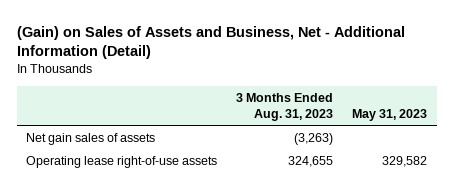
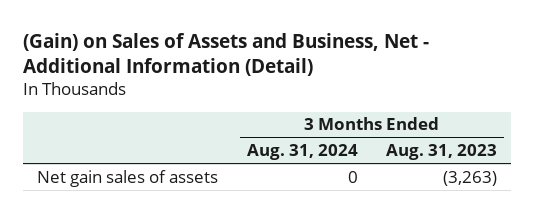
- | 3 Months Ended Aug. 31, 2023 | May 31, 2023
+ | 3 Months Ended Aug. 31, 2024 | 3 Months Ended Aug. 31, 2023
- Operating lease right-of-use assets | 324,655 | 329,582

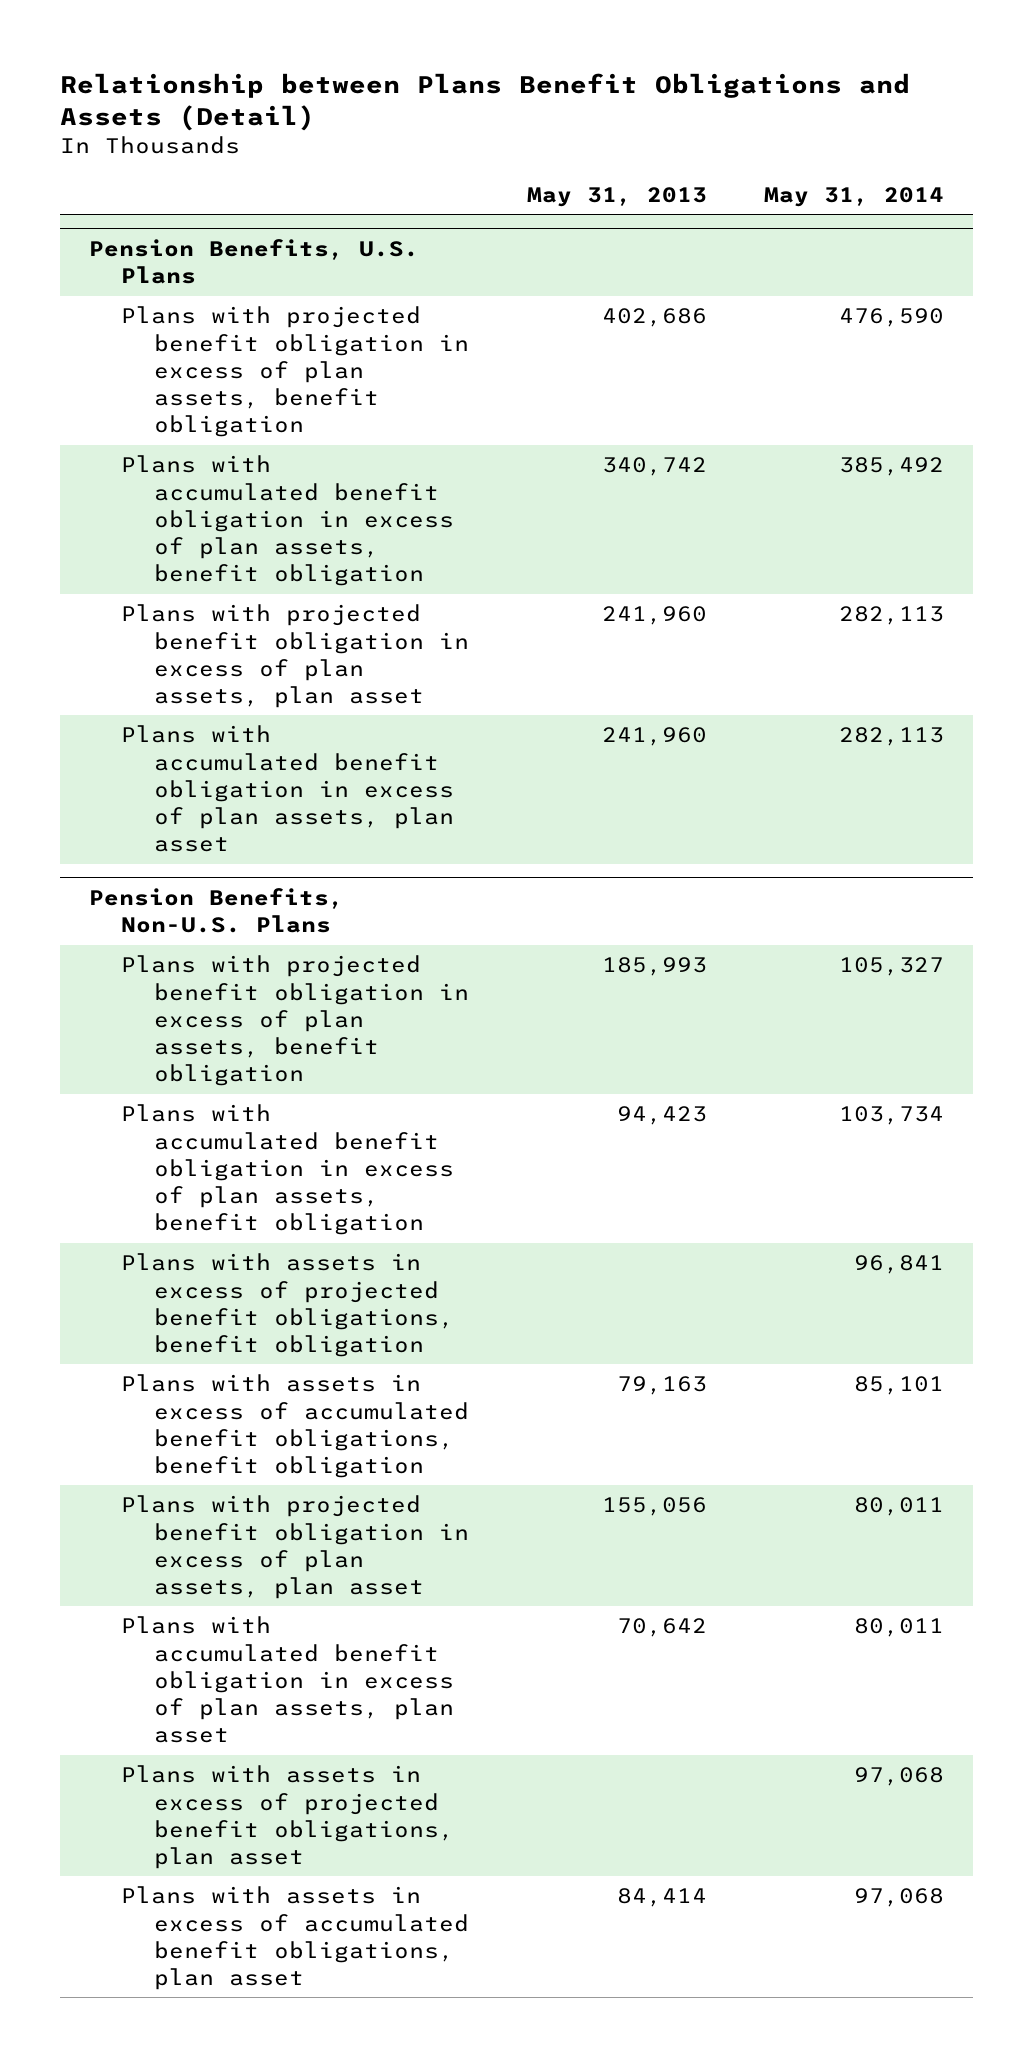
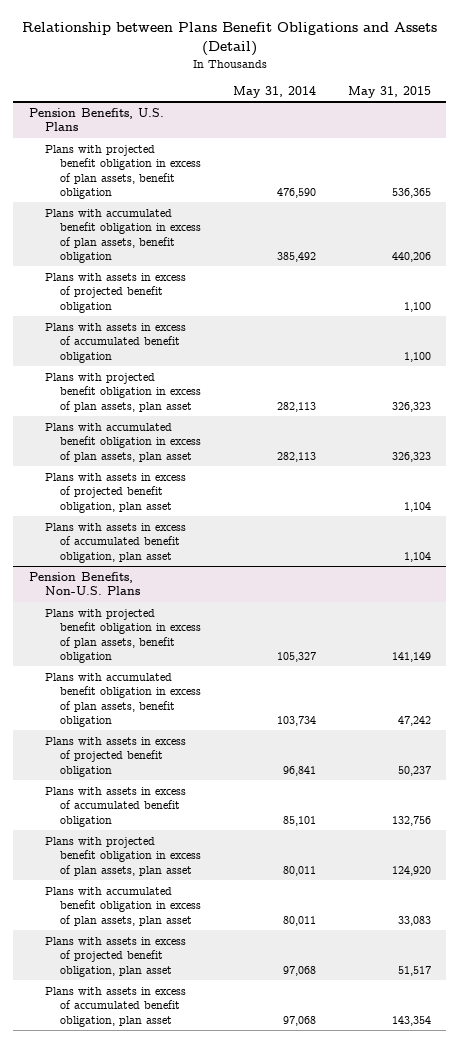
- | May 31, 2013 | May 31, 2014
+ | May 31, 2014 | May 31, 2015
@ Pension Benefits, U.S. Plans
+ Plans with assets in excess of projected benefit obligation | | 1,100
+ Plans with assets in excess of accumulated benefit obligation | | 1,100
+ Plans with assets in excess of projected benefit obligation, plan asset | | 1,104
+ Plans with assets in excess of accumulated benefit obligation, plan asset | | 1,104
@ Pension Benefits, Non-U.S. Plans
- Plans with assets in excess of projected benefit obligations, benefit obligation | | 96,841
- Plans with assets in excess of accumulated benefit obligations, benefit obligation | 79,163 | 85,101
+ Plans with assets in excess of projected benefit obligation | 96,841 | 50,237
+ Plans with assets in excess of accumulated benefit obligation | 85,101 | 132,756
- Plans with assets in excess of projected benefit obligations, plan asset | | 97,068
- Plans with assets in excess of accumulated benefit obligations, plan asset | 84,414 | 97,068
+ Plans with assets in excess of projected benefit obligation, plan asset | 97,068 | 51,517
+ Plans with assets in excess of accumulated benefit obligation, plan asset | 97,068 | 143,354

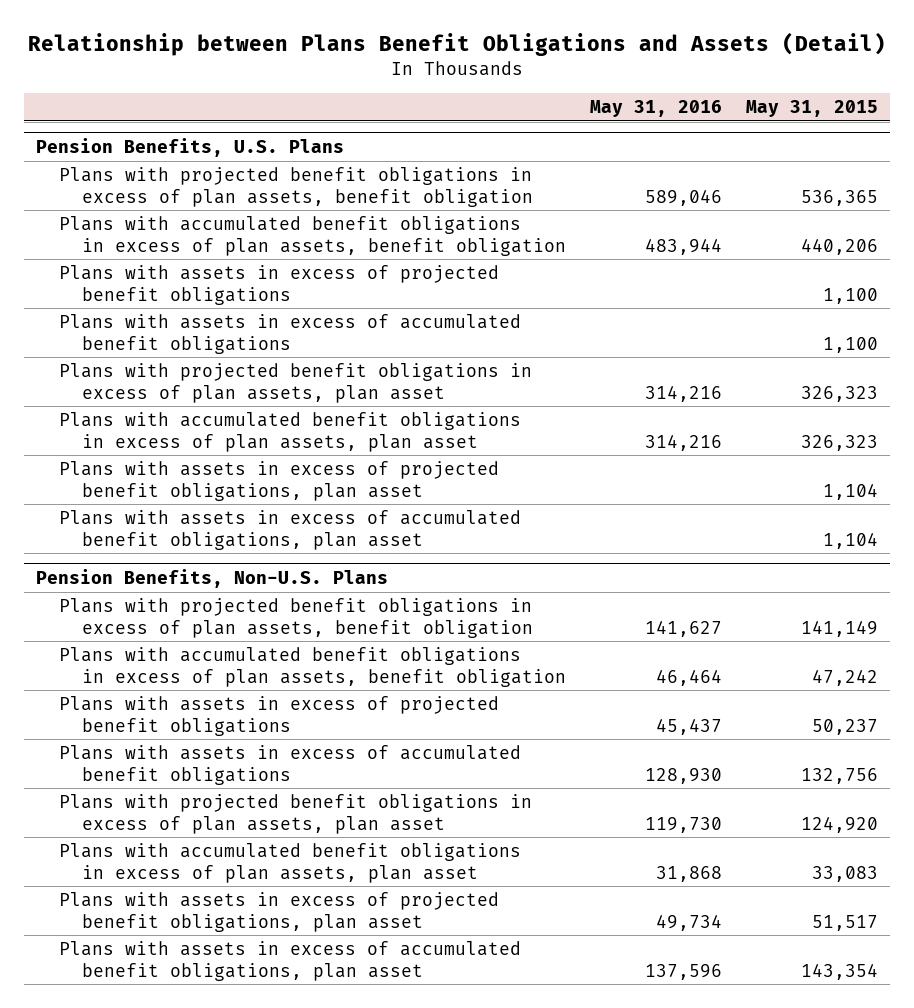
- | May 31, 2014 | May 31, 2015
+ | May 31, 2016 | May 31, 2015
@ Pension Benefits, U.S. Plans
- Plans with projected benefit obligation in excess of plan assets, benefit obligation | 476,590 | 536,365
- Plans with accumulated benefit obligation in excess of plan assets, benefit obligation | 385,492 | 440,206
- Plans with assets in excess of projected benefit obligation | | 1,100
- Plans with assets in excess of accumulated benefit obligation | | 1,100
- Plans with projected benefit obligation in excess of plan assets, plan asset | 282,113 | 326,323
- Plans with accumulated benefit obligation in excess of plan assets, plan asset | 282,113 | 326,323
- Plans with assets in excess of projected benefit obligation, plan asset | | 1,104
- Plans with assets in excess of accumulated benefit obligation, plan asset | | 1,104
+ Plans with projected benefit obligations in excess of plan assets, benefit obligation | 589,046 | 536,365
+ Plans with accumulated benefit obligations in excess of plan assets, benefit obligation | 483,944 | 440,206
+ Plans with assets in excess of projected benefit obligations | | 1,100
+ Plans with assets in excess of accumulated benefit obligations | | 1,100
+ Plans with projected benefit obligations in excess of plan assets, plan asset | 314,216 | 326,323
+ Plans with accumulated benefit obligations in excess of plan assets, plan asset | 314,216 | 326,323
+ Plans with assets in excess of projected benefit obligations, plan asset | | 1,104
+ Plans with assets in excess of accumulated benefit obligations, plan asset | | 1,104
@ Pension Benefits, Non-U.S. Plans
- Plans with projected benefit obligation in excess of plan assets, benefit obligation | 105,327 | 141,149
- Plans with accumulated benefit obligation in excess of plan assets, benefit obligation | 103,734 | 47,242
- Plans with assets in excess of projected benefit obligation | 96,841 | 50,237
- Plans with assets in excess of accumulated benefit obligation | 85,101 | 132,756
- Plans with projected benefit obligation in excess of plan assets, plan asset | 80,011 | 124,920
- Plans with accumulated benefit obligation in excess of plan assets, plan asset | 80,011 | 33,083
- Plans with assets in excess of projected benefit obligation, plan asset | 97,068 | 51,517
- Plans with assets in excess of accumulated benefit obligation, plan asset | 97,068 | 143,354
+ Plans with projected benefit obligations in excess of plan assets, benefit obligation | 141,627 | 141,149
+ Plans with accumulated benefit obligations in excess of plan assets, benefit obligation | 46,464 | 47,242
+ Plans with assets in excess of projected benefit obligations | 45,437 | 50,237
+ Plans with assets in excess of accumulated benefit obligations | 128,930 | 132,756
+ Plans with projected benefit obligations in excess of plan assets, plan asset | 119,730 | 124,920
+ Plans with accumulated benefit obligations in excess of plan assets, plan asset | 31,868 | 33,083
+ Plans with assets in excess of projected benefit obligations, plan asset | 49,734 | 51,517
+ Plans with assets in excess of accumulated benefit obligations, plan asset | 137,596 | 143,354

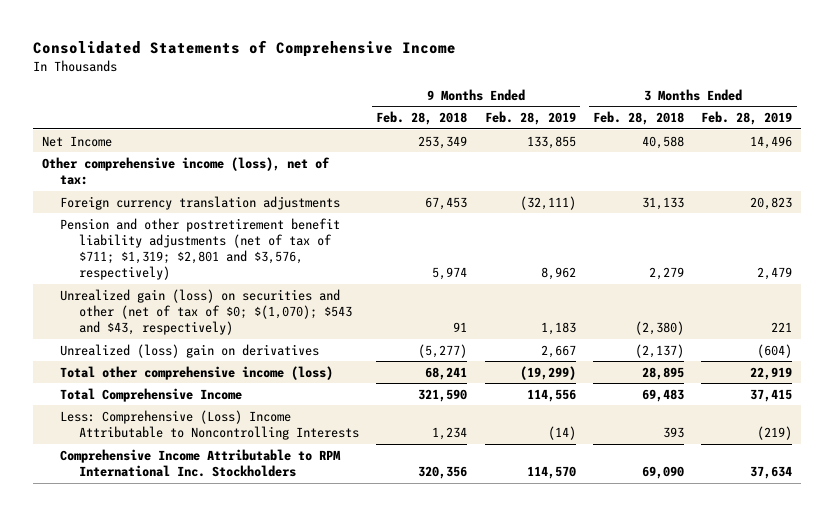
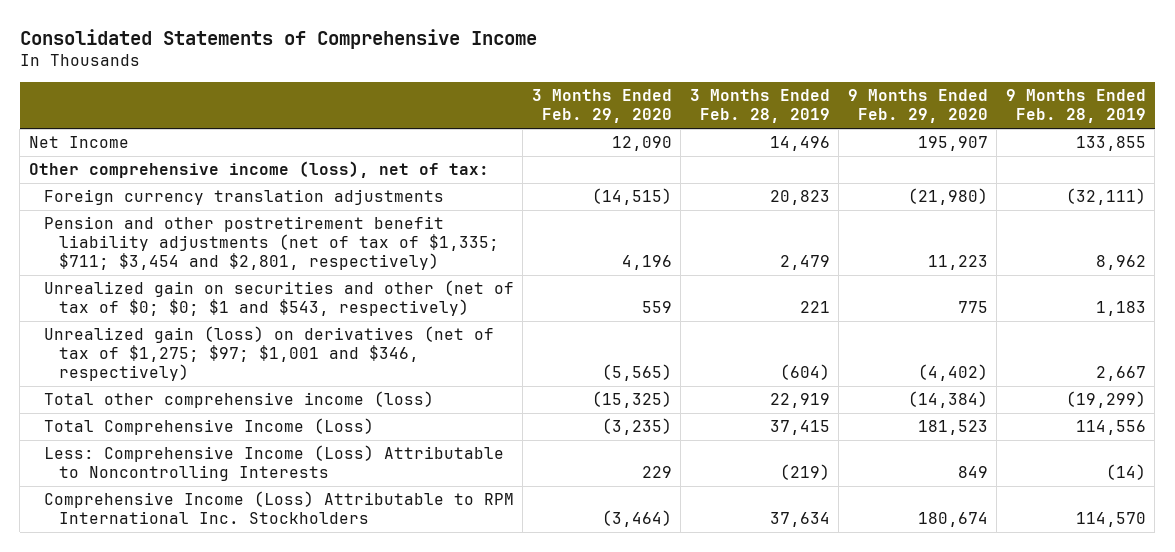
- | 9 Months Ended Feb. 28, 2018 | 9 Months Ended Feb. 28, 2019 | 3 Months Ended Feb. 28, 2018 | 3 Months Ended Feb. 28, 2019
+ | 3 Months Ended Feb. 29, 2020 | 3 Months Ended Feb. 28, 2019 | 9 Months Ended Feb. 29, 2020 | 9 Months Ended Feb. 28, 2019
- Pension and other postretirement benefit liability adjustments (net of tax of $711; $1,319; $2,801 and $3,576, respectively) | 5,974 | 8,962 | 2,279 | 2,479
- Unrealized gain (loss) on securities and other (net of tax of $0; $(1,070); $543 and $43, respectively) | 91 | 1,183 | (2,380) | 221
- Unrealized (loss) gain on derivatives | (5,277) | 2,667 | (2,137) | (604)
+ Pension and other postretirement benefit liability adjustments (net of tax of $1,335; $711; $3,454 and $2,801, respectively) | 4,196 | 2,479 | 11,223 | 8,962
+ Unrealized gain on securities and other (net of tax of $0; $0; $1 and $543, respectively) | 559 | 221 | 775 | 1,183
+ Unrealized gain (loss) on derivatives (net of tax of $1,275; $97; $1,001 and $346, respectively) | (5,565) | (604) | (4,402) | 2,667
- Total Comprehensive Income | 321,590 | 114,556 | 69,483 | 37,415
- Less: Comprehensive (Loss) Income Attributable to Noncontrolling Interests | 1,234 | (14) | 393 | (219)
- Comprehensive Income Attributable to RPM International Inc. Stockholders | 320,356 | 114,570 | 69,090 | 37,634
+ Total Comprehensive Income (Loss) | (3,235) | 37,415 | 181,523 | 114,556
+ Less: Comprehensive Income (Loss) Attributable to Noncontrolling Interests | 229 | (219) | 849 | (14)
+ Comprehensive Income (Loss) Attributable to RPM International Inc. Stockholders | (3,464) | 37,634 | 180,674 | 114,570

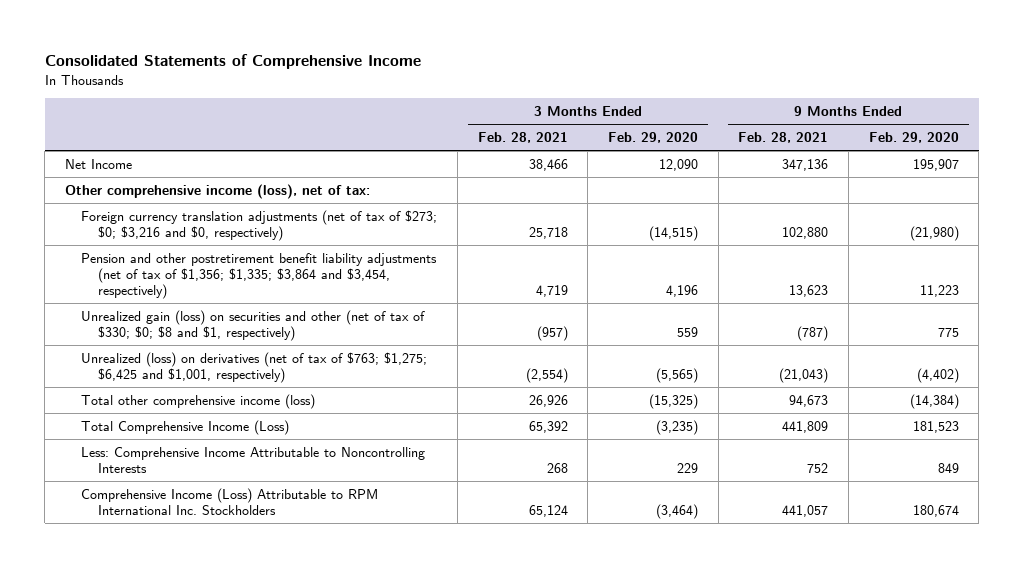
- | 3 Months Ended Feb. 29, 2020 | 3 Months Ended Feb. 28, 2019 | 9 Months Ended Feb. 29, 2020 | 9 Months Ended Feb. 28, 2019
+ | 3 Months Ended Feb. 28, 2021 | 3 Months Ended Feb. 29, 2020 | 9 Months Ended Feb. 28, 2021 | 9 Months Ended Feb. 29, 2020
- Foreign currency translation adjustments | (14,515) | 20,823 | (21,980) | (32,111)
- Pension and other postretirement benefit liability adjustments (net of tax of $1,335; $711; $3,454 and $2,801, respectively) | 4,196 | 2,479 | 11,223 | 8,962
- Unrealized gain on securities and other (net of tax of $0; $0; $1 and $543, respectively) | 559 | 221 | 775 | 1,183
- Unrealized gain (loss) on derivatives (net of tax of $1,275; $97; $1,001 and $346, respectively) | (5,565) | (604) | (4,402) | 2,667
+ Foreign currency translation adjustments (net of tax of $273; $0; $3,216 and $0, respectively) | 25,718 | (14,515) | 102,880 | (21,980)
+ Pension and other postretirement benefit liability adjustments (net of tax of $1,356; $1,335; $3,864 and $3,454, respectively) | 4,719 | 4,196 | 13,623 | 11,223
+ Unrealized gain (loss) on securities and other (net of tax of $330; $0; $8 and $1, respectively) | (957) | 559 | (787) | 775
+ Unrealized (loss) on derivatives (net of tax of $763; $1,275; $6,425 and $1,001, respectively) | (2,554) | (5,565) | (21,043) | (4,402)
- Less: Comprehensive Income (Loss) Attributable to Noncontrolling Interests | 229 | (219) | 849 | (14)
+ Less: Comprehensive Income Attributable to Noncontrolling Interests | 268 | 229 | 752 | 849

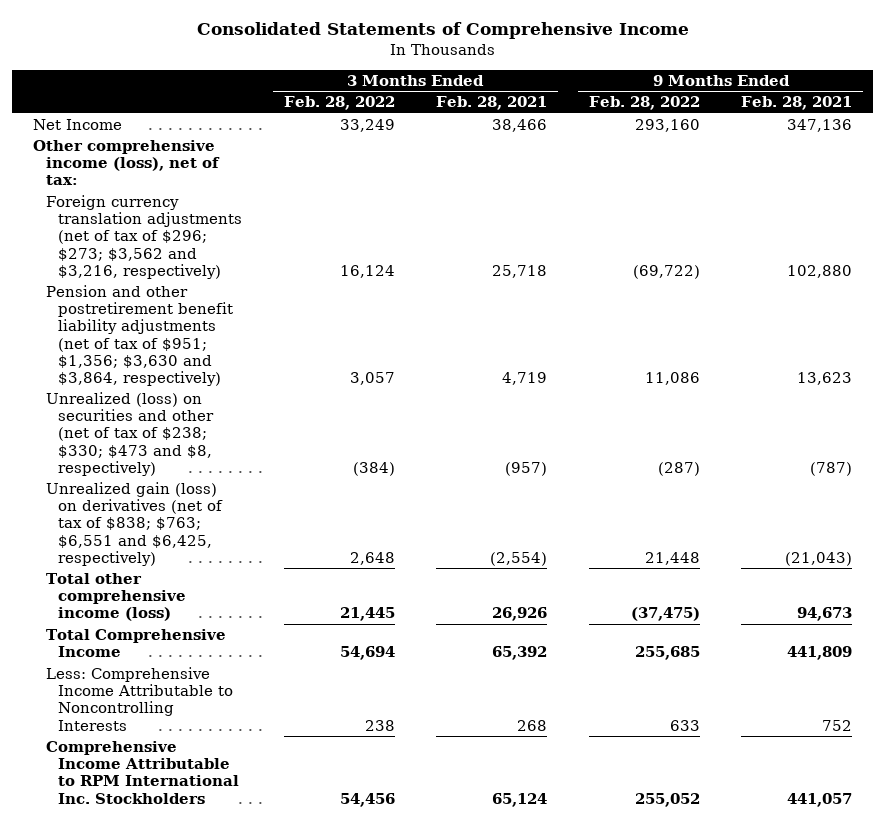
- | 3 Months Ended Feb. 28, 2021 | 3 Months Ended Feb. 29, 2020 | 9 Months Ended Feb. 28, 2021 | 9 Months Ended Feb. 29, 2020
+ | 3 Months Ended Feb. 28, 2022 | 3 Months Ended Feb. 28, 2021 | 9 Months Ended Feb. 28, 2022 | 9 Months Ended Feb. 28, 2021
- Foreign currency translation adjustments (net of tax of $273; $0; $3,216 and $0, respectively) | 25,718 | (14,515) | 102,880 | (21,980)
- Pension and other postretirement benefit liability adjustments (net of tax of $1,356; $1,335; $3,864 and $3,454, respectively) | 4,719 | 4,196 | 13,623 | 11,223
- Unrealized gain (loss) on securities and other (net of tax of $330; $0; $8 and $1, respectively) | (957) | 559 | (787) | 775
- Unrealized (loss) on derivatives (net of tax of $763; $1,275; $6,425 and $1,001, respectively) | (2,554) | (5,565) | (21,043) | (4,402)
+ Foreign currency translation adjustments (net of tax of $296; $273; $3,562 and $3,216, respectively) | 16,124 | 25,718 | (69,722) | 102,880
+ Pension and other postretirement benefit liability adjustments (net of tax of $951; $1,356; $3,630 and $3,864, respectively) | 3,057 | 4,719 | 11,086 | 13,623
+ Unrealized (loss) on securities and other (net of tax of $238; $330; $473 and $8, respectively) | (384) | (957) | (287) | (787)
+ Unrealized gain (loss) on derivatives (net of tax of $838; $763; $6,551 and $6,425, respectively) | 2,648 | (2,554) | 21,448 | (21,043)
- Total Comprehensive Income (Loss) | 65,392 | (3,235) | 441,809 | 181,523
+ Total Comprehensive Income | 54,694 | 65,392 | 255,685 | 441,809
- Comprehensive Income (Loss) Attributable to RPM International Inc. Stockholders | 65,124 | (3,464) | 441,057 | 180,674
+ Comprehensive Income Attributable to RPM International Inc. Stockholders | 54,456 | 65,124 | 255,052 | 441,057

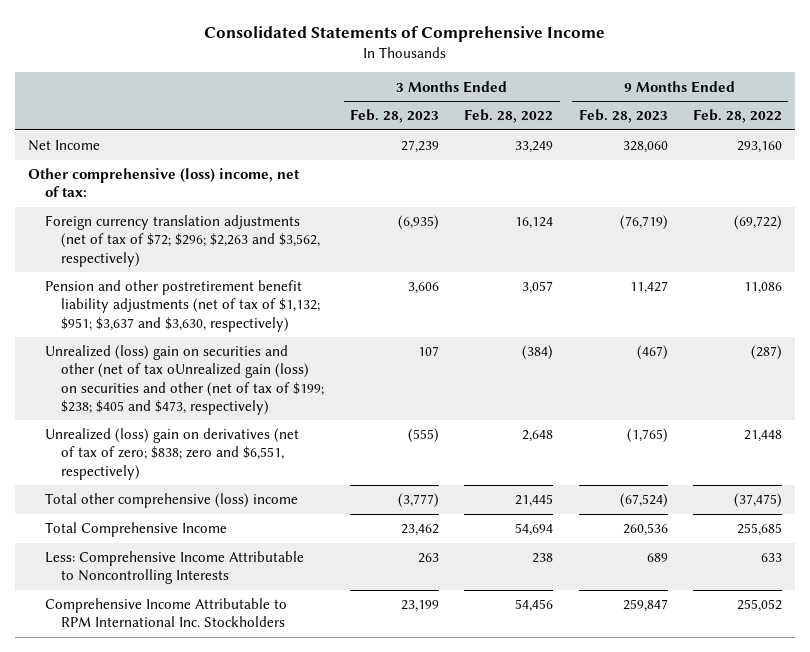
- | 3 Months Ended Feb. 28, 2022 | 3 Months Ended Feb. 28, 2021 | 9 Months Ended Feb. 28, 2022 | 9 Months Ended Feb. 28, 2021
+ | 3 Months Ended Feb. 28, 2023 | 3 Months Ended Feb. 28, 2022 | 9 Months Ended Feb. 28, 2023 | 9 Months Ended Feb. 28, 2022
- Other comprehensive income (loss), net of tax:
- Foreign currency translation adjustments (net of tax of $296; $273; $3,562 and $3,216, respectively) | 16,124 | 25,718 | (69,722) | 102,880
- Pension and other postretirement benefit liability adjustments (net of tax of $951; $1,356; $3,630 and $3,864, respectively) | 3,057 | 4,719 | 11,086 | 13,623
- Unrealized (loss) on securities and other (net of tax of $238; $330; $473 and $8, respectively) | (384) | (957) | (287) | (787)
- Unrealized gain (loss) on derivatives (net of tax of $838; $763; $6,551 and $6,425, respectively) | 2,648 | (2,554) | 21,448 | (21,043)
- Total other comprehensive income (loss) | 21,445 | 26,926 | (37,475) | 94,673
+ Other comprehensive (loss) income, net of tax:
+ Foreign currency translation adjustments (net of tax of $72; $296; $2,263 and $3,562, respectively) | (6,935) | 16,124 | (76,719) | (69,722)
+ Pension and other postretirement benefit liability adjustments (net of tax of $1,132; $951; $3,637 and $3,630, respectively) | 3,606 | 3,057 | 11,427 | 11,086
+ Unrealized (loss) gain on securities and other (net of tax oUnrealized gain (loss) on securities and other (net of tax of $199; $238; $405 and $473, respectively) | 107 | (384) | (467) | (287)
+ Unrealized (loss) gain on derivatives (net of tax of zero; $838; zero and $6,551, respectively) | (555) | 2,648 | (1,765) | 21,448
+ Total other comprehensive (loss) income | (3,777) | 21,445 | (67,524) | (37,475)

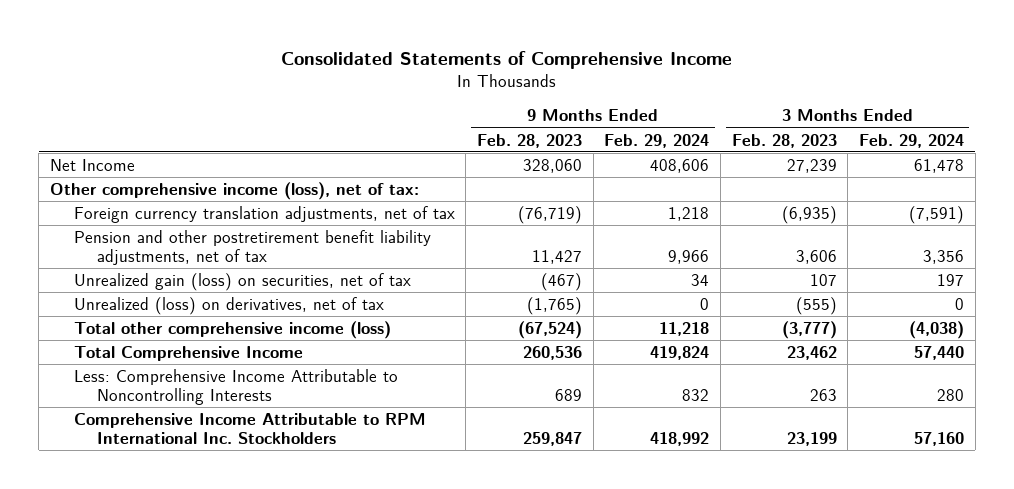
- | 3 Months Ended Feb. 28, 2023 | 3 Months Ended Feb. 28, 2022 | 9 Months Ended Feb. 28, 2023 | 9 Months Ended Feb. 28, 2022
+ | 9 Months Ended Feb. 28, 2023 | 9 Months Ended Feb. 29, 2024 | 3 Months Ended Feb. 28, 2023 | 3 Months Ended Feb. 29, 2024
- Other comprehensive (loss) income, net of tax:
- Foreign currency translation adjustments (net of tax of $72; $296; $2,263 and $3,562, respectively) | (6,935) | 16,124 | (76,719) | (69,722)
- Pension and other postretirement benefit liability adjustments (net of tax of $1,132; $951; $3,637 and $3,630, respectively) | 3,606 | 3,057 | 11,427 | 11,086
- Unrealized (loss) gain on securities and other (net of tax oUnrealized gain (loss) on securities and other (net of tax of $199; $238; $405 and $473, respectively) | 107 | (384) | (467) | (287)
- Unrealized (loss) gain on derivatives (net of tax of zero; $838; zero and $6,551, respectively) | (555) | 2,648 | (1,765) | 21,448
- Total other comprehensive (loss) income | (3,777) | 21,445 | (67,524) | (37,475)
+ Other comprehensive income (loss), net of tax:
+ Foreign currency translation adjustments, net of tax | (76,719) | 1,218 | (6,935) | (7,591)
+ Pension and other postretirement benefit liability adjustments, net of tax | 11,427 | 9,966 | 3,606 | 3,356
+ Unrealized gain (loss) on securities, net of tax | (467) | 34 | 107 | 197
+ Unrealized (loss) on derivatives, net of tax | (1,765) | 0 | (555) | 0
+ Total other comprehensive income (loss) | (67,524) | 11,218 | (3,777) | (4,038)

